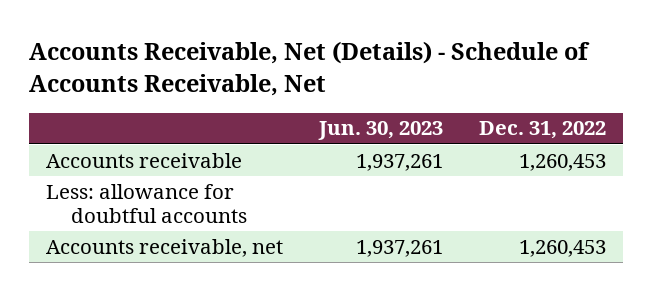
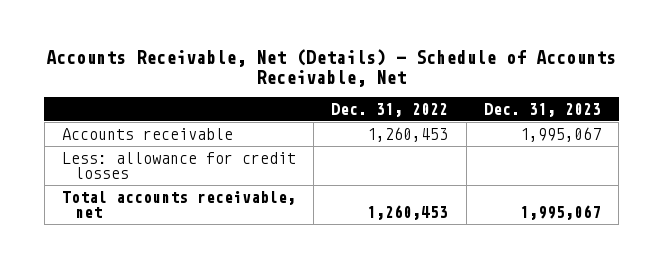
- | Jun. 30, 2023 | Dec. 31, 2022
+ | Dec. 31, 2022 | Dec. 31, 2023
- Less: allowance for doubtful accounts
- Accounts receivable, net | 1,937,261 | 1,260,453
+ Less: allowance for credit losses
+ Total accounts receivable, net | 1,260,453 | 1,995,067

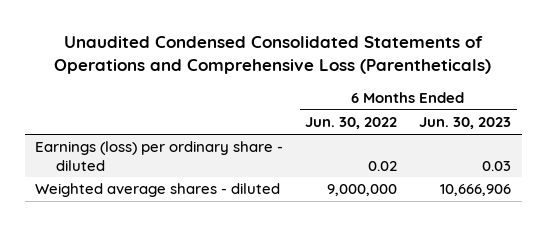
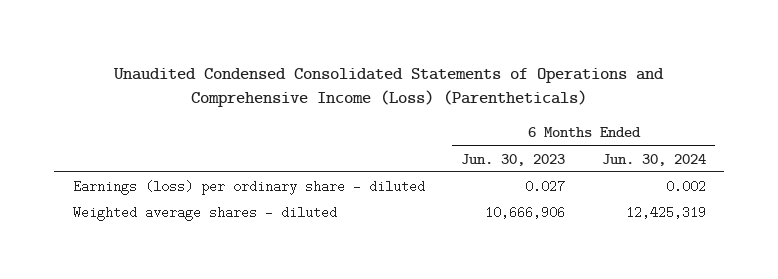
- Unaudited Condensed Consolidated Statements of Operations and Comprehensive Loss (Parentheticals)
+ Unaudited Condensed Consolidated Statements of Operations and Comprehensive Income (Loss) (Parentheticals)
- | 6 Months Ended Jun. 30, 2022 | 6 Months Ended Jun. 30, 2023
+ | 6 Months Ended Jun. 30, 2023 | 6 Months Ended Jun. 30, 2024
- Earnings (loss) per ordinary share - diluted | 0.02 | 0.03
+ Earnings (loss) per ordinary share - diluted | 0.027 | 0.002

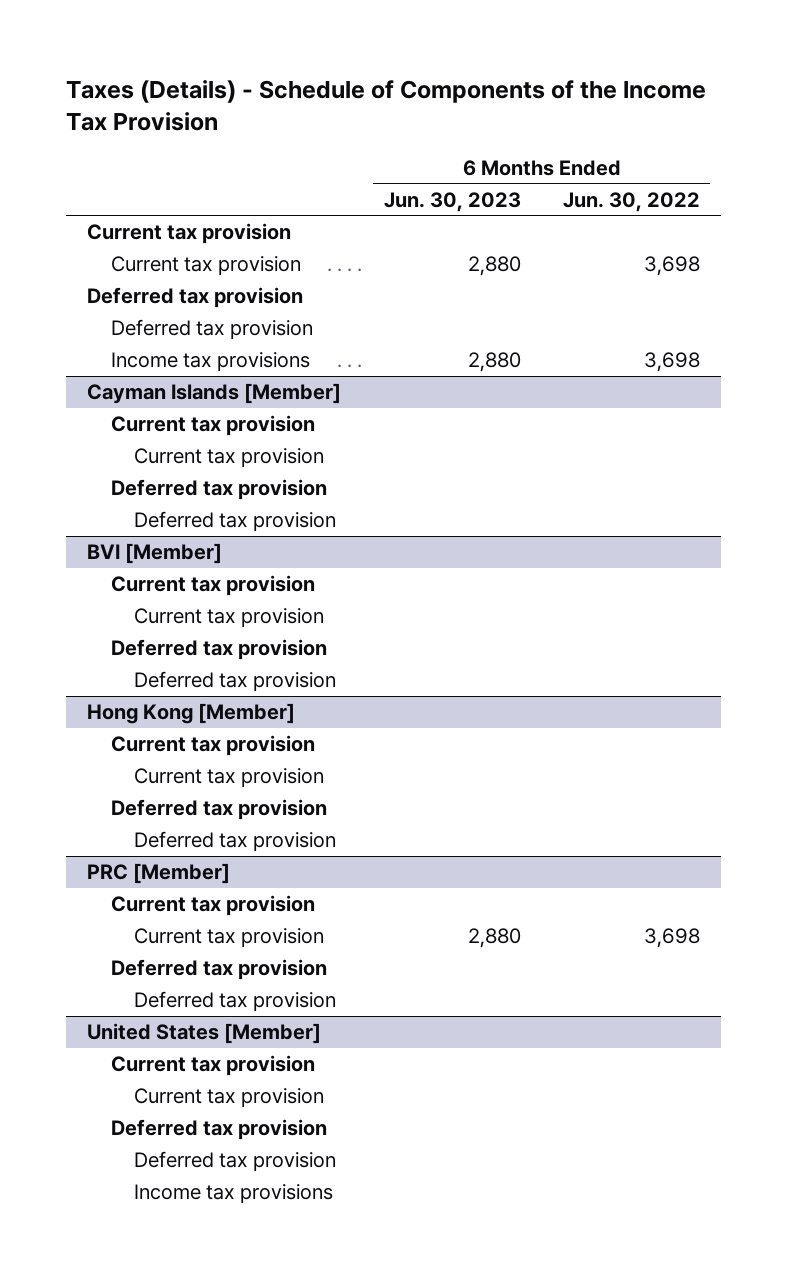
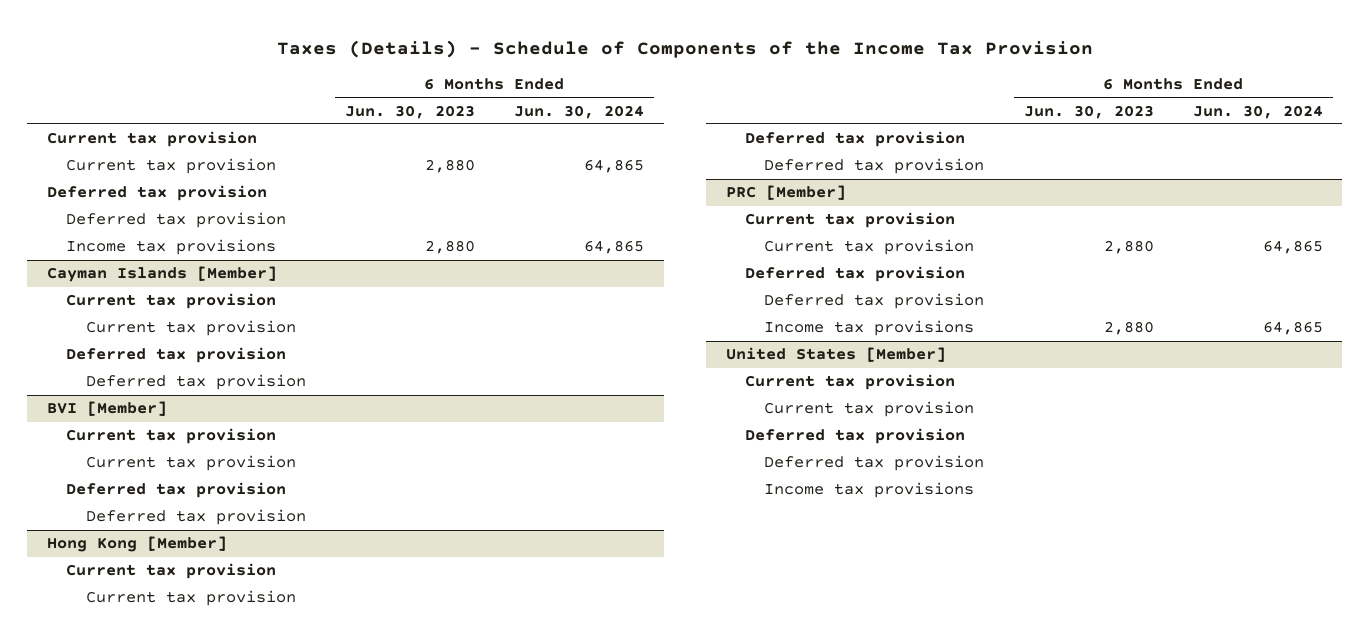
- | 6 Months Ended Jun. 30, 2023 | 6 Months Ended Jun. 30, 2022
+ | 6 Months Ended Jun. 30, 2023 | 6 Months Ended Jun. 30, 2024
@ PRC [Member]
+ Income tax provisions | 2,880 | 64,865

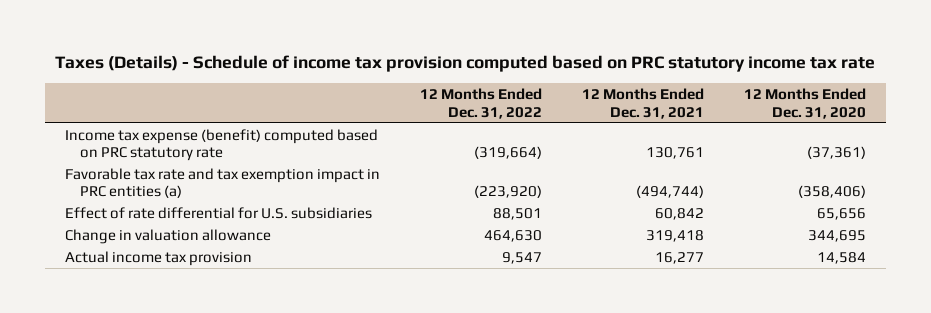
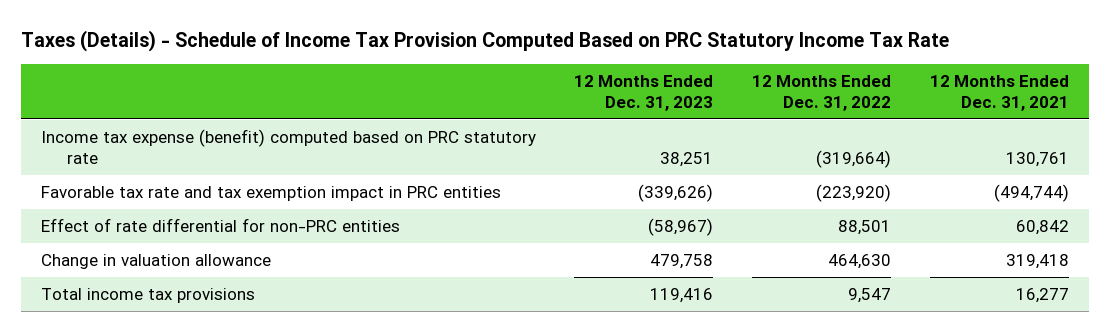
- Taxes (Details) - Schedule of income tax provision computed based on PRC statutory income tax rate
+ Taxes (Details) - Schedule of Income Tax Provision Computed Based on PRC Statutory Income Tax Rate
- | 12 Months Ended Dec. 31, 2022 | 12 Months Ended Dec. 31, 2021 | 12 Months Ended Dec. 31, 2020
+ | 12 Months Ended Dec. 31, 2023 | 12 Months Ended Dec. 31, 2022 | 12 Months Ended Dec. 31, 2021
- Favorable tax rate and tax exemption impact in PRC entities (a) | (223,920) | (494,744) | (358,406)
- Effect of rate differential for U.S. subsidiaries | 88,501 | 60,842 | 65,656
+ Favorable tax rate and tax exemption impact in PRC entities | (339,626) | (223,920) | (494,744)
+ Effect of rate differential for non-PRC entities | (58,967) | 88,501 | 60,842
- Actual income tax provision | 9,547 | 16,277 | 14,584
+ Total income tax provisions | 119,416 | 9,547 | 16,277

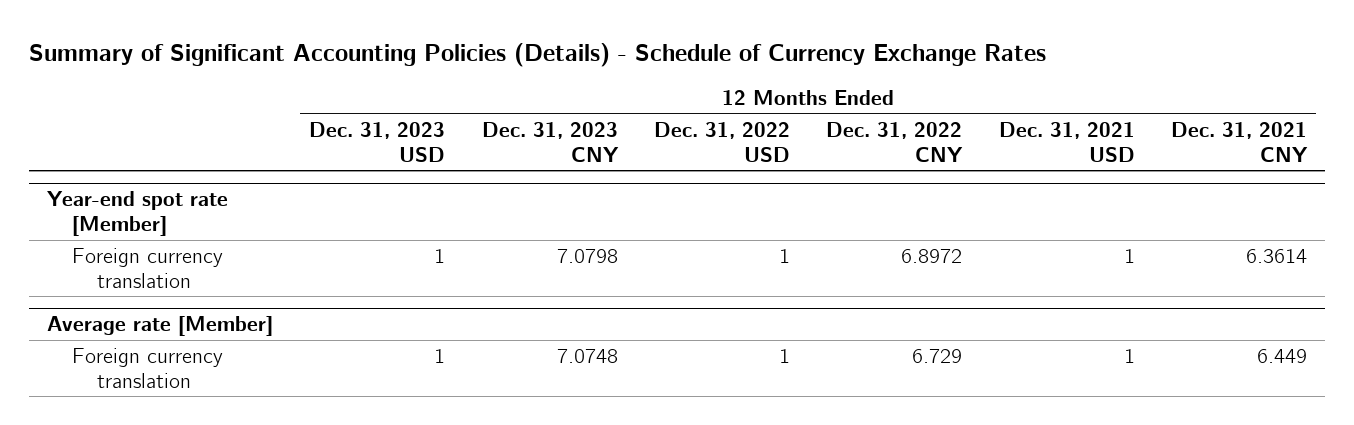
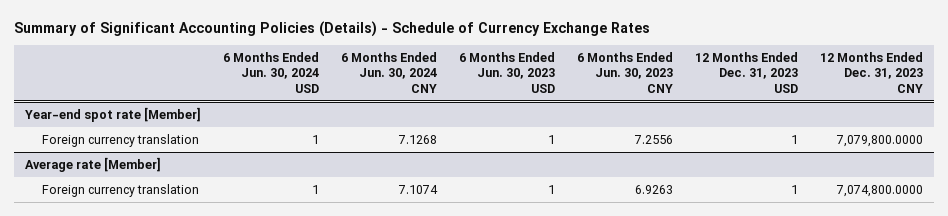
- | 12 Months Ended Dec. 31, 2023 USD | 12 Months Ended Dec. 31, 2023 CNY | 12 Months Ended Dec. 31, 2022 USD | 12 Months Ended Dec. 31, 2022 CNY | 12 Months Ended Dec. 31, 2021 USD | 12 Months Ended Dec. 31, 2021 CNY
+ | 6 Months Ended Jun. 30, 2024 USD | 6 Months Ended Jun. 30, 2024 CNY | 6 Months Ended Jun. 30, 2023 USD | 6 Months Ended Jun. 30, 2023 CNY | 12 Months Ended Dec. 31, 2023 USD | 12 Months Ended Dec. 31, 2023 CNY
@ Year-end spot rate [Member]
- Foreign currency translation | 1 | 7.0798 | 1 | 6.8972 | 1 | 6.3614
+ Foreign currency translation | 1 | 7.1268 | 1 | 7.2556 | 1 | 7,079,800.0000
@ Average rate [Member]
- Foreign currency translation | 1 | 7.0748 | 1 | 6.729 | 1 | 6.449
+ Foreign currency translation | 1 | 7.1074 | 1 | 6.9263 | 1 | 7,074,800.0000

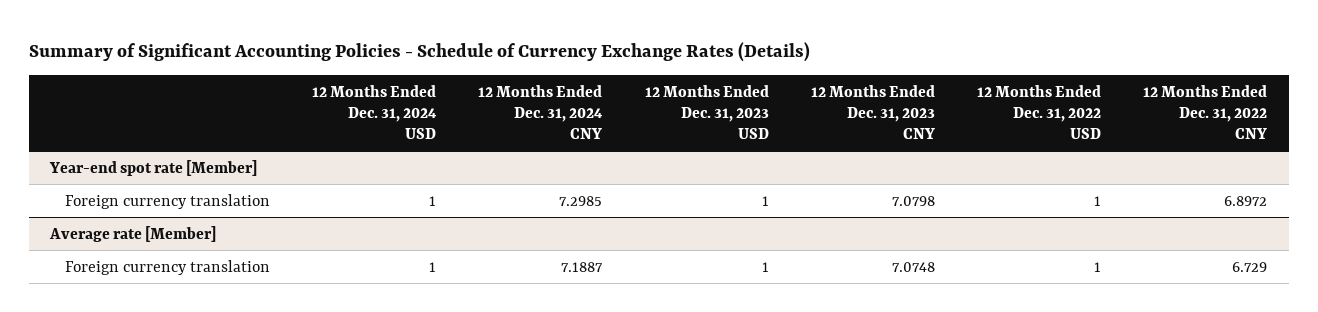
- Summary of Significant Accounting Policies (Details) - Schedule of Currency Exchange Rates
+ Summary of Significant Accounting Policies - Schedule of Currency Exchange Rates (Details)
- | 6 Months Ended Jun. 30, 2024 USD | 6 Months Ended Jun. 30, 2024 CNY | 6 Months Ended Jun. 30, 2023 USD | 6 Months Ended Jun. 30, 2023 CNY | 12 Months Ended Dec. 31, 2023 USD | 12 Months Ended Dec. 31, 2023 CNY
+ | 12 Months Ended Dec. 31, 2024 USD | 12 Months Ended Dec. 31, 2024 CNY | 12 Months Ended Dec. 31, 2023 USD | 12 Months Ended Dec. 31, 2023 CNY | 12 Months Ended Dec. 31, 2022 USD | 12 Months Ended Dec. 31, 2022 CNY
@ Year-end spot rate [Member]
- Foreign currency translation | 1 | 7.1268 | 1 | 7.2556 | 1 | 7,079,800.0000
+ Foreign currency translation | 1 | 7.2985 | 1 | 7.0798 | 1 | 6.8972
@ Average rate [Member]
- Foreign currency translation | 1 | 7.1074 | 1 | 6.9263 | 1 | 7,074,800.0000
+ Foreign currency translation | 1 | 7.1887 | 1 | 7.0748 | 1 | 6.729

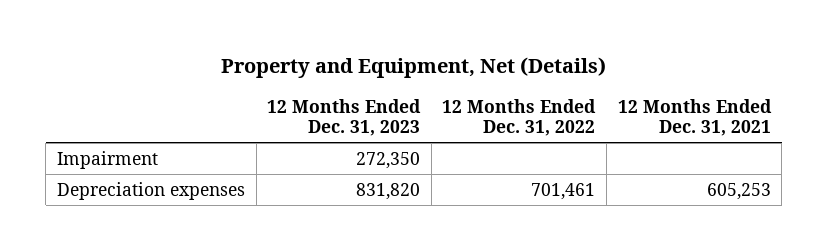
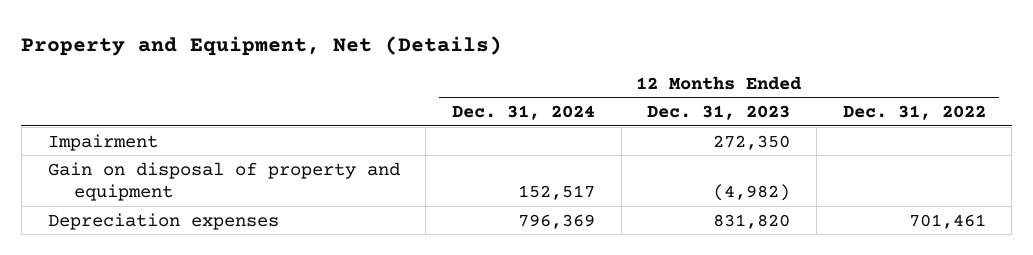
- | 12 Months Ended Dec. 31, 2023 | 12 Months Ended Dec. 31, 2022 | 12 Months Ended Dec. 31, 2021
+ | 12 Months Ended Dec. 31, 2024 | 12 Months Ended Dec. 31, 2023 | 12 Months Ended Dec. 31, 2022
+ Gain on disposal of property and equipment | 152,517 | (4,982) |

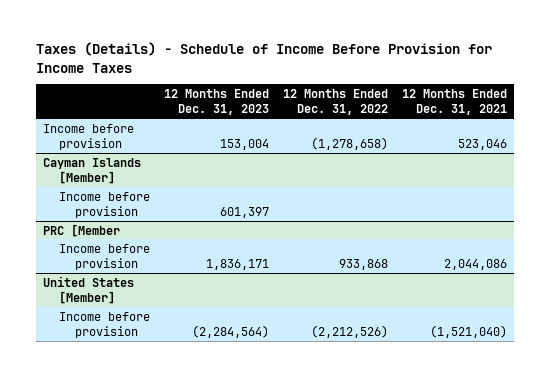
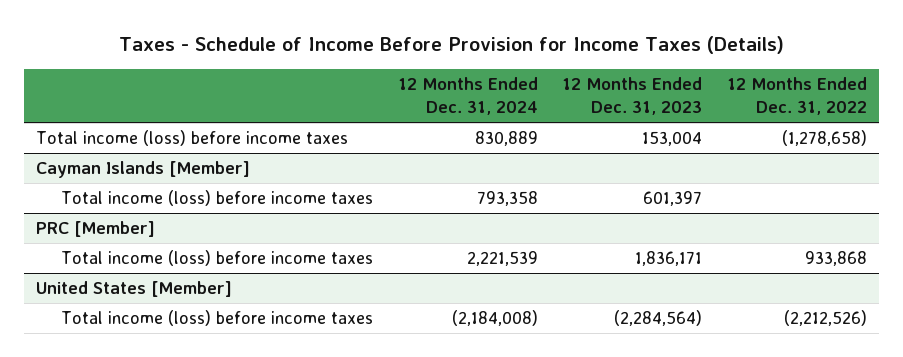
- Taxes (Details) - Schedule of Income Before Provision for Income Taxes
+ Taxes - Schedule of Income Before Provision for Income Taxes (Details)
- | 12 Months Ended Dec. 31, 2023 | 12 Months Ended Dec. 31, 2022 | 12 Months Ended Dec. 31, 2021
+ | 12 Months Ended Dec. 31, 2024 | 12 Months Ended Dec. 31, 2023 | 12 Months Ended Dec. 31, 2022
- Income before provision | 153,004 | (1,278,658) | 523,046
+ Total income (loss) before income taxes | 830,889 | 153,004 | (1,278,658)
@ Cayman Islands [Member]
- Income before provision | 601,397 | |
- PRC [Member
- Income before provision | 1,836,171 | 933,868 | 2,044,086
@ Cayman Islands [Member]
+ Total income (loss) before income taxes | 793,358 | 601,397 |
+ PRC [Member]
+ Total income (loss) before income taxes | 2,221,539 | 1,836,171 | 933,868
@ United States [Member]
- Income before provision | (2,284,564) | (2,212,526) | (1,521,040)
+ Total income (loss) before income taxes | (2,184,008) | (2,284,564) | (2,212,526)

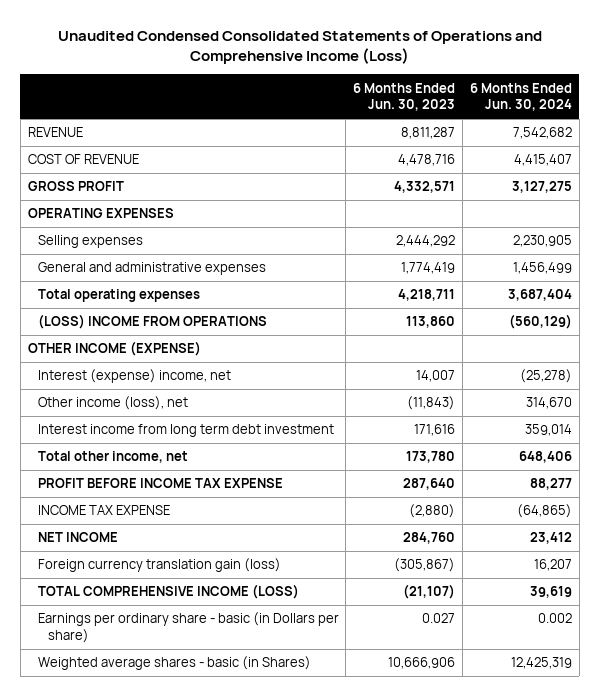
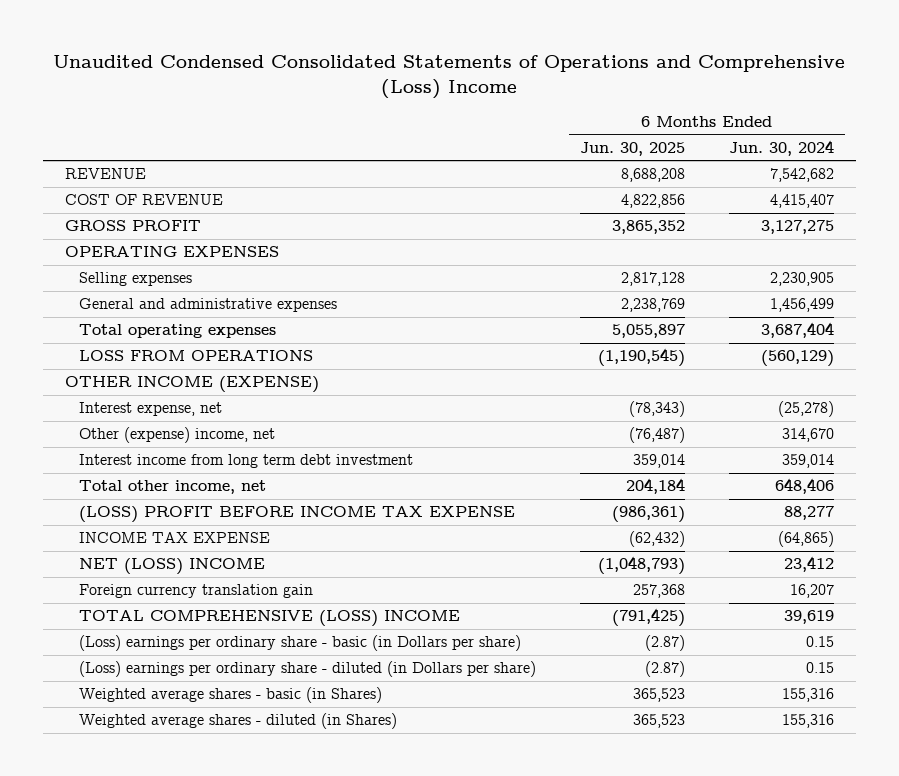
- Unaudited Condensed Consolidated Statements of Operations and Comprehensive Income (Loss)
+ Unaudited Condensed Consolidated Statements of Operations and Comprehensive (Loss) Income
- | 6 Months Ended Jun. 30, 2023 | 6 Months Ended Jun. 30, 2024
+ | 6 Months Ended Jun. 30, 2025 | 6 Months Ended Jun. 30, 2024
- (LOSS) INCOME FROM OPERATIONS | 113,860 | (560,129)
+ LOSS FROM OPERATIONS | (1,190,545) | (560,129)
- Interest (expense) income, net | 14,007 | (25,278)
- Other income (loss), net | (11,843) | 314,670
+ Interest expense, net | (78,343) | (25,278)
+ Other (expense) income, net | (76,487) | 314,670
- PROFIT BEFORE INCOME TAX EXPENSE | 287,640 | 88,277
+ (LOSS) PROFIT BEFORE INCOME TAX EXPENSE | (986,361) | 88,277
- NET INCOME | 284,760 | 23,412
- Foreign currency translation gain (loss) | (305,867) | 16,207
- TOTAL COMPREHENSIVE INCOME (LOSS) | (21,107) | 39,619
- Earnings per ordinary share - basic (in Dollars per share) | 0.027 | 0.002
- Weighted average shares - basic (in Shares) | 10,666,906 | 12,425,319
+ NET (LOSS) INCOME | (1,048,793) | 23,412
+ Foreign currency translation gain | 257,368 | 16,207
+ TOTAL COMPREHENSIVE (LOSS) INCOME | (791,425) | 39,619
+ (Loss) earnings per ordinary share - basic (in Dollars per share) | (2.87) | 0.15
+ (Loss) earnings per ordinary share - diluted (in Dollars per share) | (2.87) | 0.15
+ Weighted average shares - basic (in Shares) | 365,523 | 155,316
+ Weighted average shares - diluted (in Shares) | 365,523 | 155,316

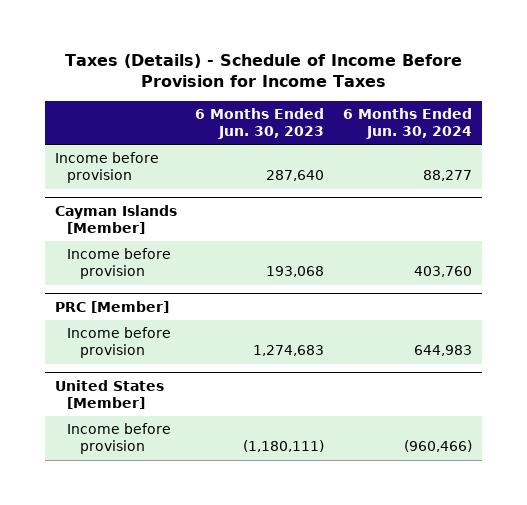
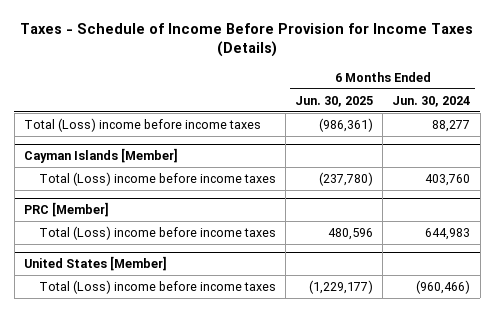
- Taxes (Details) - Schedule of Income Before Provision for Income Taxes
+ Taxes - Schedule of Income Before Provision for Income Taxes (Details)
- | 6 Months Ended Jun. 30, 2023 | 6 Months Ended Jun. 30, 2024
+ | 6 Months Ended Jun. 30, 2025 | 6 Months Ended Jun. 30, 2024
- Income before provision | 287,640 | 88,277
+ Total (Loss) income before income taxes | (986,361) | 88,277
@ Cayman Islands [Member]
- Income before provision | 193,068 | 403,760
+ Total (Loss) income before income taxes | (237,780) | 403,760
@ PRC [Member]
- Income before provision | 1,274,683 | 644,983
+ Total (Loss) income before income taxes | 480,596 | 644,983
@ United States [Member]
- Income before provision | (1,180,111) | (960,466)
+ Total (Loss) income before income taxes | (1,229,177) | (960,466)

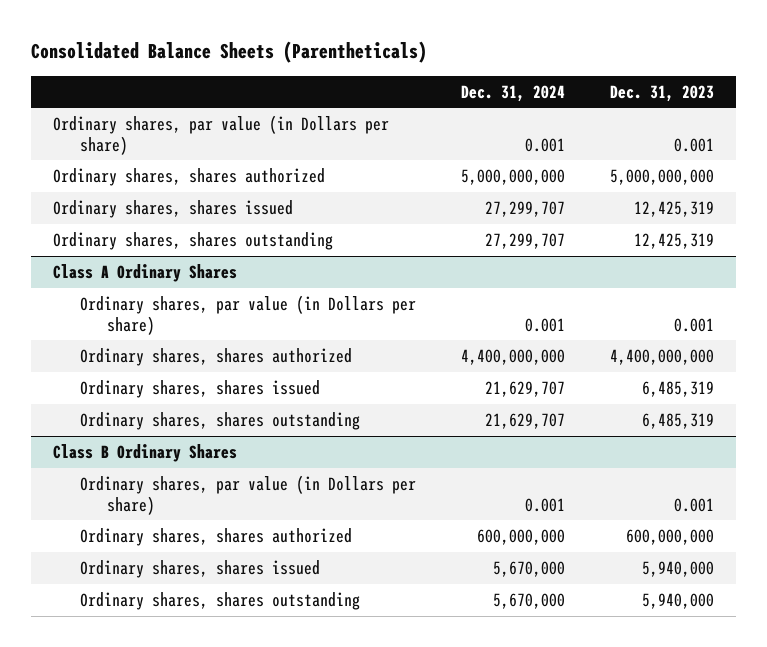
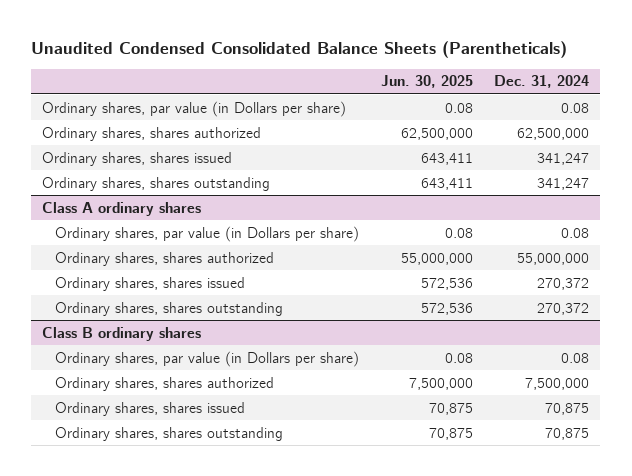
- Consolidated Balance Sheets (Parentheticals)
+ Unaudited Condensed Consolidated Balance Sheets (Parentheticals)
- | Dec. 31, 2024 | Dec. 31, 2023
+ | Jun. 30, 2025 | Dec. 31, 2024
- Ordinary shares, par value (in Dollars per share) | 0.001 | 0.001
- Ordinary shares, shares authorized | 5,000,000,000 | 5,000,000,000
- Ordinary shares, shares issued | 27,299,707 | 12,425,319
- Ordinary shares, shares outstanding | 27,299,707 | 12,425,319
- Class A Ordinary Shares
- Ordinary shares, par value (in Dollars per share) | 0.001 | 0.001
- Ordinary shares, shares authorized | 4,400,000,000 | 4,400,000,000
- Ordinary shares, shares issued | 21,629,707 | 6,485,319
- Ordinary shares, shares outstanding | 21,629,707 | 6,485,319
- Class B Ordinary Shares
- Ordinary shares, par value (in Dollars per share) | 0.001 | 0.001
- Ordinary shares, shares authorized | 600,000,000 | 600,000,000
- Ordinary shares, shares issued | 5,670,000 | 5,940,000
- Ordinary shares, shares outstanding | 5,670,000 | 5,940,000
+ Ordinary shares, par value (in Dollars per share) | 0.08 | 0.08
+ Ordinary shares, shares authorized | 62,500,000 | 62,500,000
+ Ordinary shares, shares issued | 643,411 | 341,247
+ Ordinary shares, shares outstanding | 643,411 | 341,247
+ Class A ordinary shares
+ Ordinary shares, par value (in Dollars per share) | 0.08 | 0.08
+ Ordinary shares, shares authorized | 55,000,000 | 55,000,000
+ Ordinary shares, shares issued | 572,536 | 270,372
+ Ordinary shares, shares outstanding | 572,536 | 270,372
+ Class B ordinary shares
+ Ordinary shares, par value (in Dollars per share) | 0.08 | 0.08
+ Ordinary shares, shares authorized | 7,500,000 | 7,500,000
+ Ordinary shares, shares issued | 70,875 | 70,875
+ Ordinary shares, shares outstanding | 70,875 | 70,875

